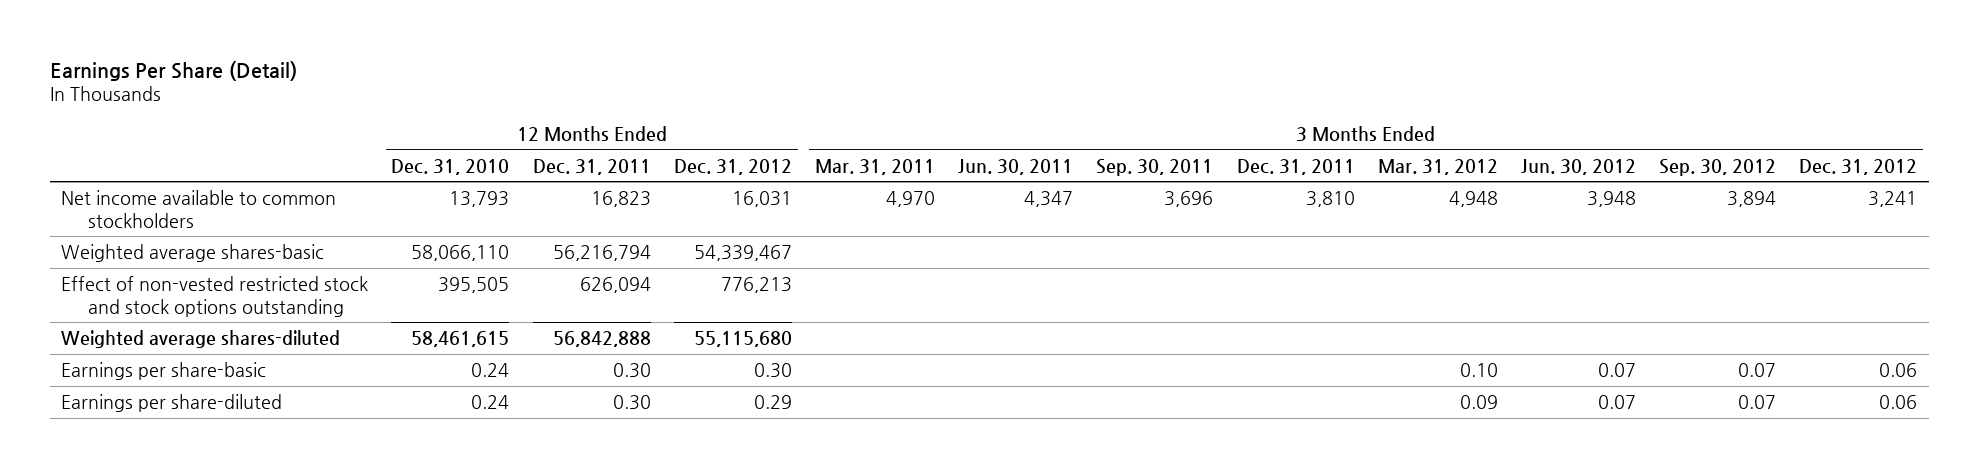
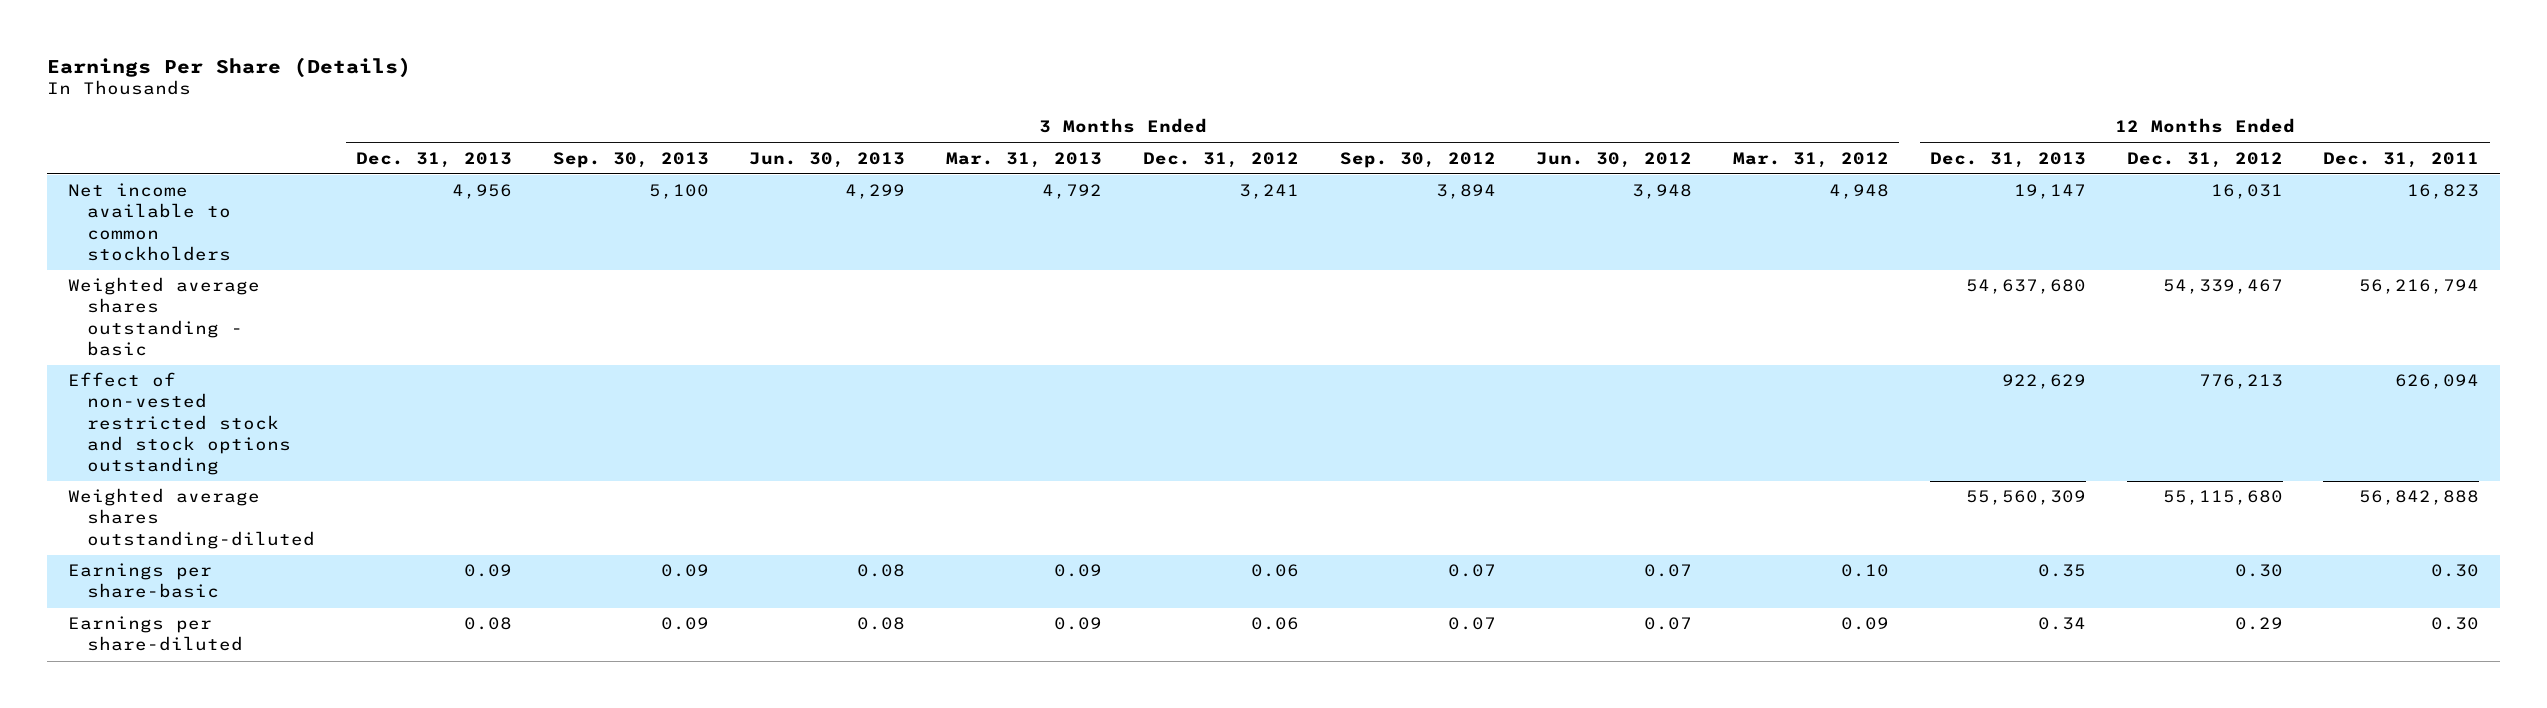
- Earnings Per Share (Detail)
+ Earnings Per Share (Details)
- | 12 Months Ended Dec. 31, 2010 | 12 Months Ended Dec. 31, 2011 | 12 Months Ended Dec. 31, 2012 | 3 Months Ended Mar. 31, 2011 | 3 Months Ended Jun. 30, 2011 | 3 Months Ended Sep. 30, 2011 | 3 Months Ended Dec. 31, 2011 | 3 Months Ended Mar. 31, 2012 | 3 Months Ended Jun. 30, 2012 | 3 Months Ended Sep. 30, 2012 | 3 Months Ended Dec. 31, 2012
+ | 3 Months Ended Dec. 31, 2013 | 3 Months Ended Sep. 30, 2013 | 3 Months Ended Jun. 30, 2013 | 3 Months Ended Mar. 31, 2013 | 3 Months Ended Dec. 31, 2012 | 3 Months Ended Sep. 30, 2012 | 3 Months Ended Jun. 30, 2012 | 3 Months Ended Mar. 31, 2012 | 12 Months Ended Dec. 31, 2013 | 12 Months Ended Dec. 31, 2012 | 12 Months Ended Dec. 31, 2011
- Weighted average shares-basic | 58,066,110 | 56,216,794 | 54,339,467 | | | | | | | |
+ Weighted average shares outstanding - basic | | | | | | | | | 54,637,680 | 54,339,467 | 56,216,794
- Weighted average shares-diluted | 58,461,615 | 56,842,888 | 55,115,680 | | | | | | | |
+ Weighted average shares outstanding-diluted | | | | | | | | | 55,560,309 | 55,115,680 | 56,842,888

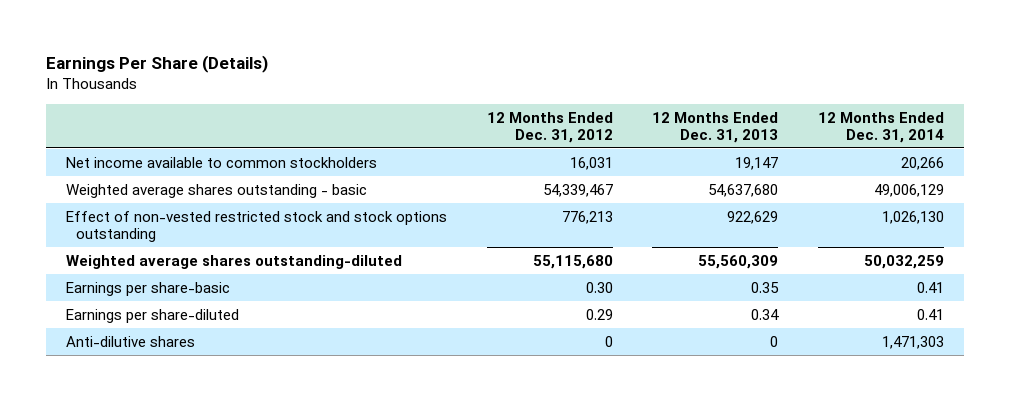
- | 3 Months Ended Dec. 31, 2013 | 3 Months Ended Sep. 30, 2013 | 3 Months Ended Jun. 30, 2013 | 3 Months Ended Mar. 31, 2013 | 3 Months Ended Dec. 31, 2012 | 3 Months Ended Sep. 30, 2012 | 3 Months Ended Jun. 30, 2012 | 3 Months Ended Mar. 31, 2012 | 12 Months Ended Dec. 31, 2013 | 12 Months Ended Dec. 31, 2012 | 12 Months Ended Dec. 31, 2011
+ | 12 Months Ended Dec. 31, 2012 | 12 Months Ended Dec. 31, 2013 | 12 Months Ended Dec. 31, 2014
+ Anti-dilutive shares | 0 | 0 | 1,471,303

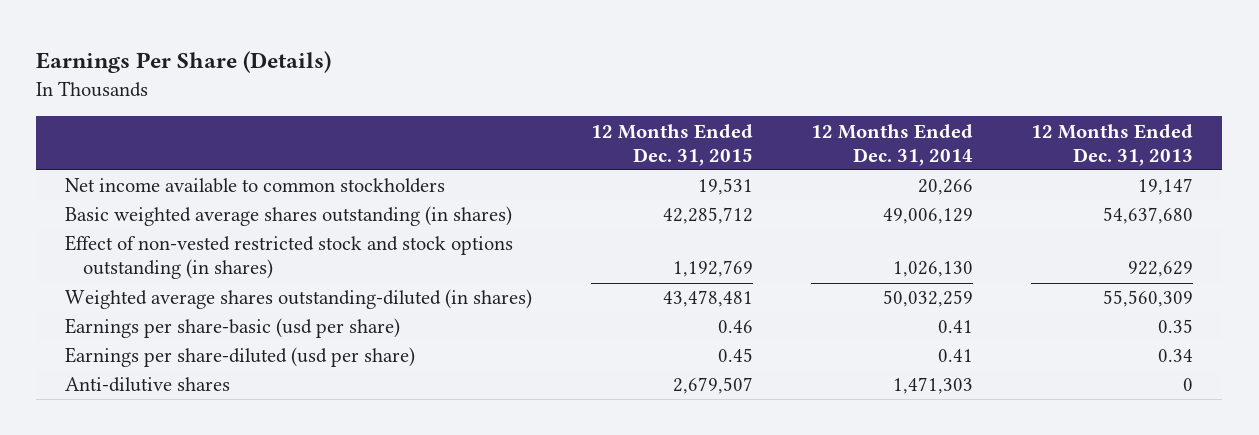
- | 12 Months Ended Dec. 31, 2012 | 12 Months Ended Dec. 31, 2013 | 12 Months Ended Dec. 31, 2014
+ | 12 Months Ended Dec. 31, 2015 | 12 Months Ended Dec. 31, 2014 | 12 Months Ended Dec. 31, 2013
- Weighted average shares outstanding - basic | 54,339,467 | 54,637,680 | 49,006,129
- Effect of non-vested restricted stock and stock options outstanding | 776,213 | 922,629 | 1,026,130
- Weighted average shares outstanding-diluted | 55,115,680 | 55,560,309 | 50,032,259
- Earnings per share-basic | 0.30 | 0.35 | 0.41
- Earnings per share-diluted | 0.29 | 0.34 | 0.41
+ Basic weighted average shares outstanding (in shares) | 42,285,712 | 49,006,129 | 54,637,680
+ Effect of non-vested restricted stock and stock options outstanding (in shares) | 1,192,769 | 1,026,130 | 922,629
+ Weighted average shares outstanding-diluted (in shares) | 43,478,481 | 50,032,259 | 55,560,309
+ Earnings per share-basic (usd per share) | 0.46 | 0.41 | 0.35
+ Earnings per share-diluted (usd per share) | 0.45 | 0.41 | 0.34

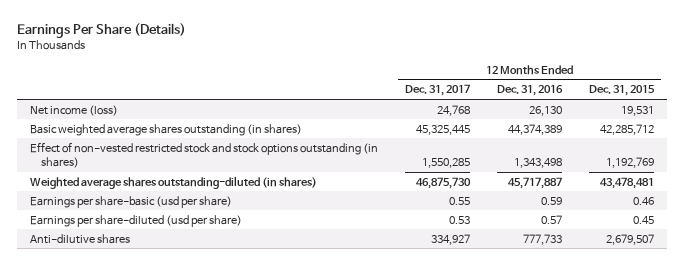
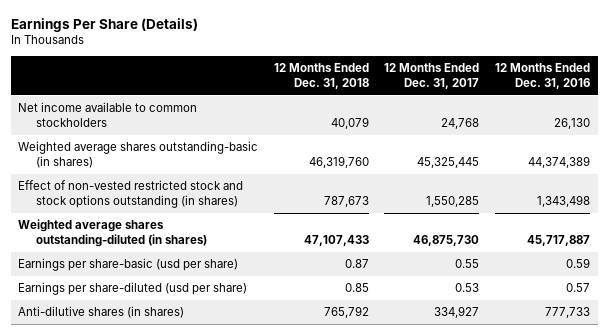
- | 12 Months Ended Dec. 31, 2017 | 12 Months Ended Dec. 31, 2016 | 12 Months Ended Dec. 31, 2015
+ | 12 Months Ended Dec. 31, 2018 | 12 Months Ended Dec. 31, 2017 | 12 Months Ended Dec. 31, 2016
- Net income (loss) | 24,768 | 26,130 | 19,531
- Basic weighted average shares outstanding (in shares) | 45,325,445 | 44,374,389 | 42,285,712
+ Net income available to common stockholders | 40,079 | 24,768 | 26,130
+ Weighted average shares outstanding-basic (in shares) | 46,319,760 | 45,325,445 | 44,374,389
- Anti-dilutive shares | 334,927 | 777,733 | 2,679,507
+ Anti-dilutive shares (in shares) | 765,792 | 334,927 | 777,733

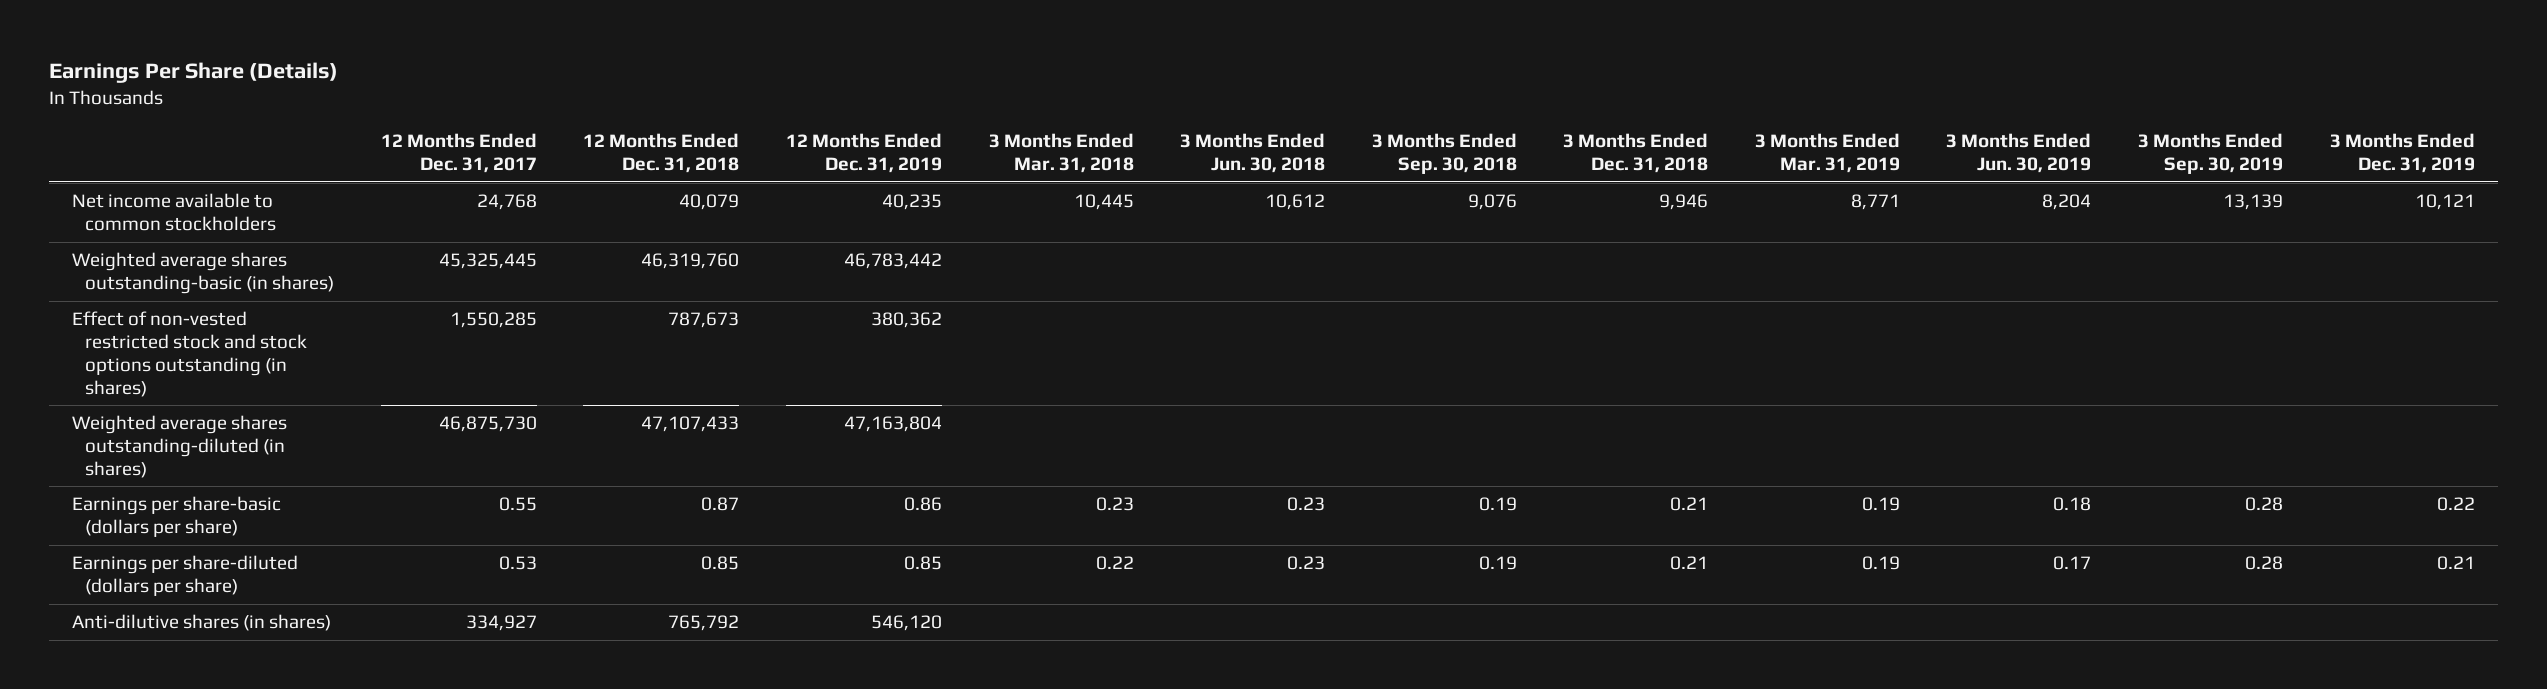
- | 12 Months Ended Dec. 31, 2018 | 12 Months Ended Dec. 31, 2017 | 12 Months Ended Dec. 31, 2016
+ | 12 Months Ended Dec. 31, 2017 | 12 Months Ended Dec. 31, 2018 | 12 Months Ended Dec. 31, 2019 | 3 Months Ended Mar. 31, 2018 | 3 Months Ended Jun. 30, 2018 | 3 Months Ended Sep. 30, 2018 | 3 Months Ended Dec. 31, 2018 | 3 Months Ended Mar. 31, 2019 | 3 Months Ended Jun. 30, 2019 | 3 Months Ended Sep. 30, 2019 | 3 Months Ended Dec. 31, 2019
- Earnings per share-basic (usd per share) | 0.87 | 0.55 | 0.59
- Earnings per share-diluted (usd per share) | 0.85 | 0.53 | 0.57
+ Earnings per share-basic (dollars per share) | 0.55 | 0.87 | 0.86 | 0.23 | 0.23 | 0.19 | 0.21 | 0.19 | 0.18 | 0.28 | 0.22
+ Earnings per share-diluted (dollars per share) | 0.53 | 0.85 | 0.85 | 0.22 | 0.23 | 0.19 | 0.21 | 0.19 | 0.17 | 0.28 | 0.21

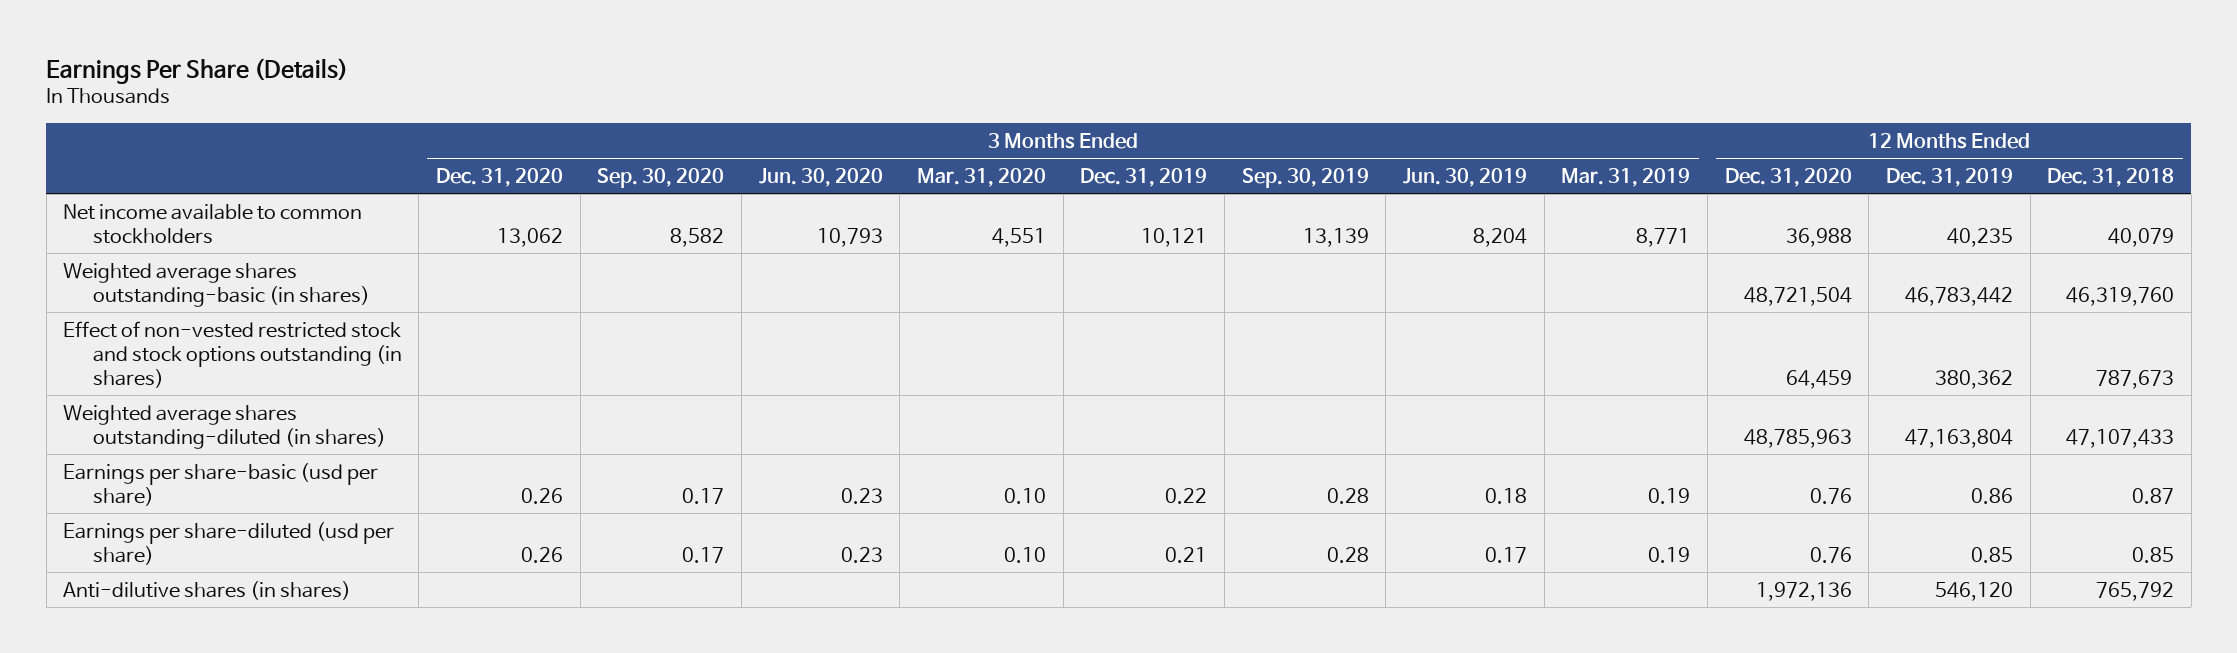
- | 12 Months Ended Dec. 31, 2017 | 12 Months Ended Dec. 31, 2018 | 12 Months Ended Dec. 31, 2019 | 3 Months Ended Mar. 31, 2018 | 3 Months Ended Jun. 30, 2018 | 3 Months Ended Sep. 30, 2018 | 3 Months Ended Dec. 31, 2018 | 3 Months Ended Mar. 31, 2019 | 3 Months Ended Jun. 30, 2019 | 3 Months Ended Sep. 30, 2019 | 3 Months Ended Dec. 31, 2019
+ | 3 Months Ended Dec. 31, 2020 | 3 Months Ended Sep. 30, 2020 | 3 Months Ended Jun. 30, 2020 | 3 Months Ended Mar. 31, 2020 | 3 Months Ended Dec. 31, 2019 | 3 Months Ended Sep. 30, 2019 | 3 Months Ended Jun. 30, 2019 | 3 Months Ended Mar. 31, 2019 | 12 Months Ended Dec. 31, 2020 | 12 Months Ended Dec. 31, 2019 | 12 Months Ended Dec. 31, 2018
- Earnings per share-basic (dollars per share) | 0.55 | 0.87 | 0.86 | 0.23 | 0.23 | 0.19 | 0.21 | 0.19 | 0.18 | 0.28 | 0.22
- Earnings per share-diluted (dollars per share) | 0.53 | 0.85 | 0.85 | 0.22 | 0.23 | 0.19 | 0.21 | 0.19 | 0.17 | 0.28 | 0.21
+ Earnings per share-basic (usd per share) | 0.26 | 0.17 | 0.23 | 0.10 | 0.22 | 0.28 | 0.18 | 0.19 | 0.76 | 0.86 | 0.87
+ Earnings per share-diluted (usd per share) | 0.26 | 0.17 | 0.23 | 0.10 | 0.21 | 0.28 | 0.17 | 0.19 | 0.76 | 0.85 | 0.85

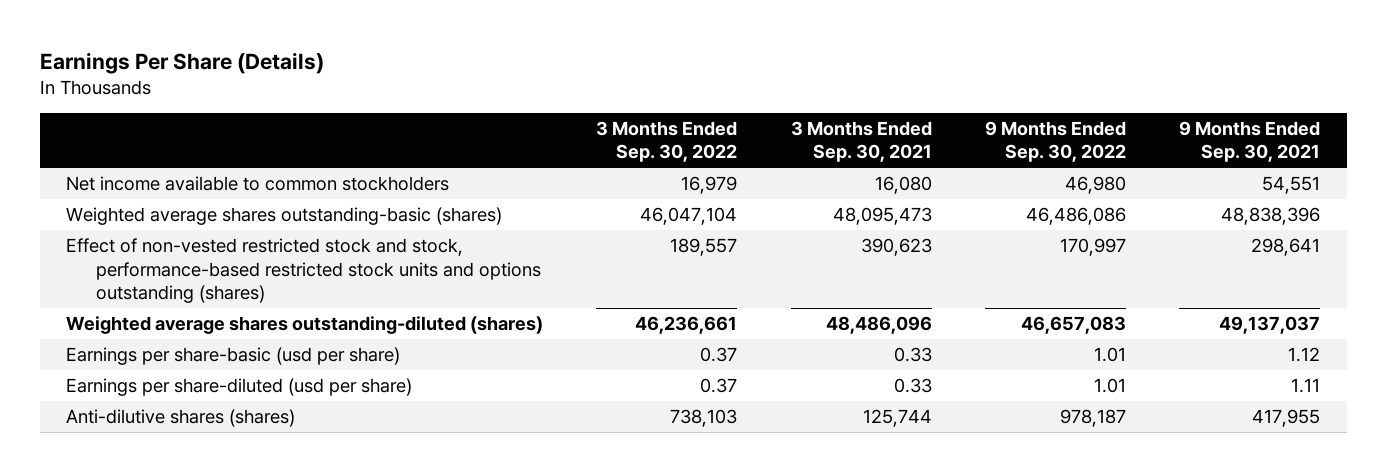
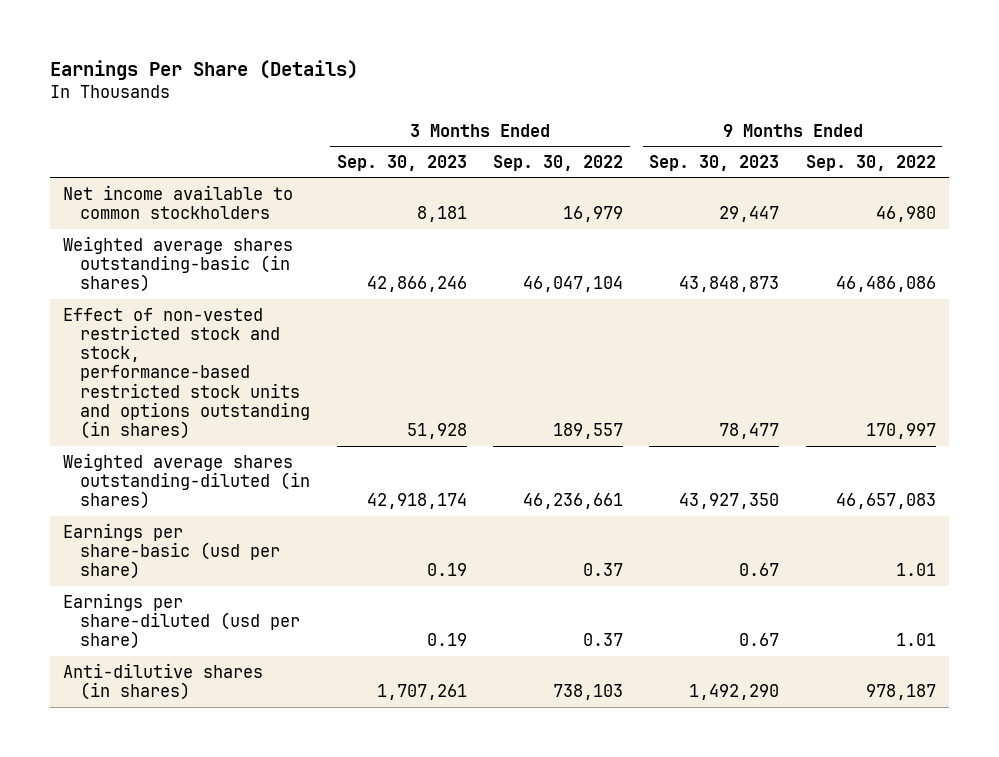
- | 3 Months Ended Sep. 30, 2022 | 3 Months Ended Sep. 30, 2021 | 9 Months Ended Sep. 30, 2022 | 9 Months Ended Sep. 30, 2021
+ | 3 Months Ended Sep. 30, 2023 | 3 Months Ended Sep. 30, 2022 | 9 Months Ended Sep. 30, 2023 | 9 Months Ended Sep. 30, 2022
- Weighted average shares outstanding-basic (shares) | 46,047,104 | 48,095,473 | 46,486,086 | 48,838,396
- Effect of non-vested restricted stock and stock, performance-based restricted stock units and options outstanding (shares) | 189,557 | 390,623 | 170,997 | 298,641
- Weighted average shares outstanding-diluted (shares) | 46,236,661 | 48,486,096 | 46,657,083 | 49,137,037
+ Weighted average shares outstanding-basic (in shares) | 42,866,246 | 46,047,104 | 43,848,873 | 46,486,086
+ Effect of non-vested restricted stock and stock, performance-based restricted stock units and options outstanding (in shares) | 51,928 | 189,557 | 78,477 | 170,997
+ Weighted average shares outstanding-diluted (in shares) | 42,918,174 | 46,236,661 | 43,927,350 | 46,657,083
- Anti-dilutive shares (shares) | 738,103 | 125,744 | 978,187 | 417,955
+ Anti-dilutive shares (in shares) | 1,707,261 | 738,103 | 1,492,290 | 978,187

